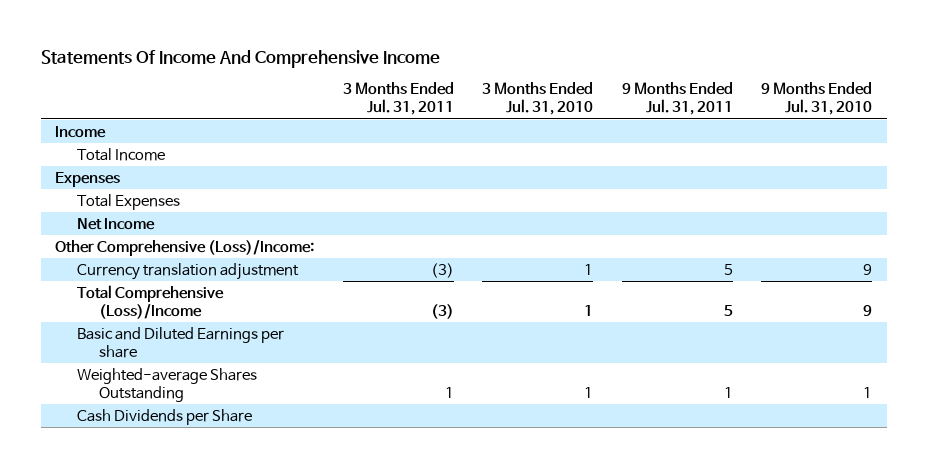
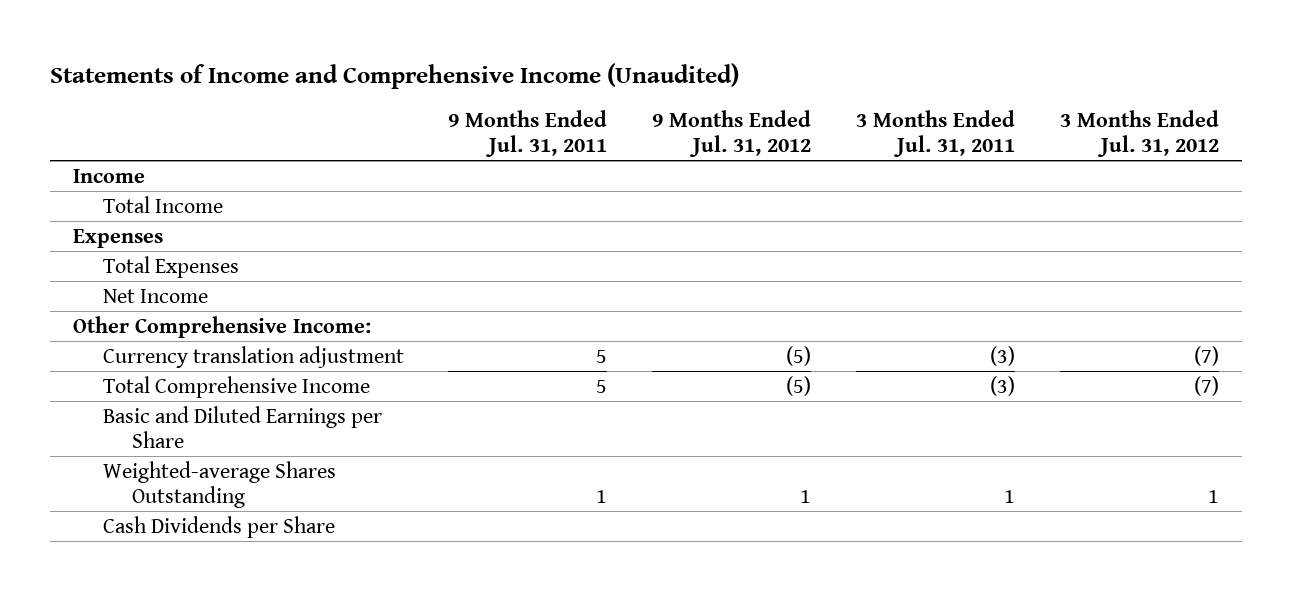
- Statements Of Income And Comprehensive Income
+ Statements of Income and Comprehensive Income (Unaudited)
- | 3 Months Ended Jul. 31, 2011 | 3 Months Ended Jul. 31, 2010 | 9 Months Ended Jul. 31, 2011 | 9 Months Ended Jul. 31, 2010
+ | 9 Months Ended Jul. 31, 2011 | 9 Months Ended Jul. 31, 2012 | 3 Months Ended Jul. 31, 2011 | 3 Months Ended Jul. 31, 2012
- Other Comprehensive (Loss)/Income:
+ Other Comprehensive Income:
- Total Comprehensive (Loss)/Income | (3) | 1 | 5 | 9
- Basic and Diluted Earnings per share
+ Total Comprehensive Income | 5 | (5) | (3) | (7)
+ Basic and Diluted Earnings per Share

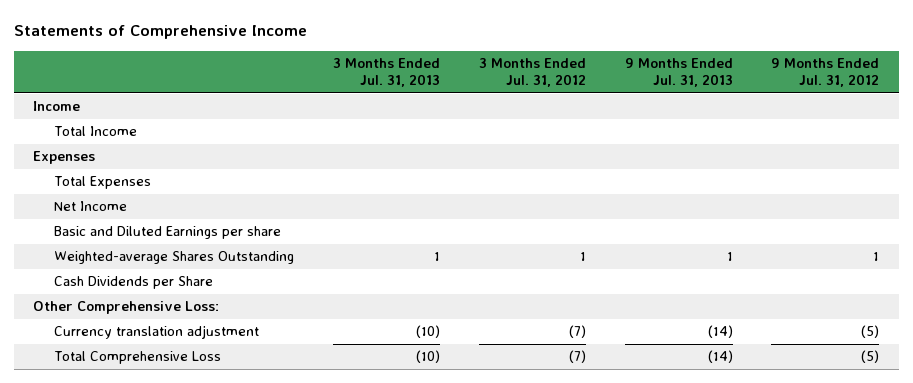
- Statements of Income and Comprehensive Income (Unaudited)
+ Statements of Comprehensive Income
- | 9 Months Ended Jul. 31, 2011 | 9 Months Ended Jul. 31, 2012 | 3 Months Ended Jul. 31, 2011 | 3 Months Ended Jul. 31, 2012
+ | 3 Months Ended Jul. 31, 2013 | 3 Months Ended Jul. 31, 2012 | 9 Months Ended Jul. 31, 2013 | 9 Months Ended Jul. 31, 2012
- Other Comprehensive Income:
- Total Comprehensive Income | 5 | (5) | (3) | (7)
- Basic and Diluted Earnings per Share
+ Basic and Diluted Earnings per share
+ Other Comprehensive Loss:
moved down: Currency translation adjustment | (10) | (7) | (14) | (5)
+ Total Comprehensive Loss | (10) | (7) | (14) | (5)

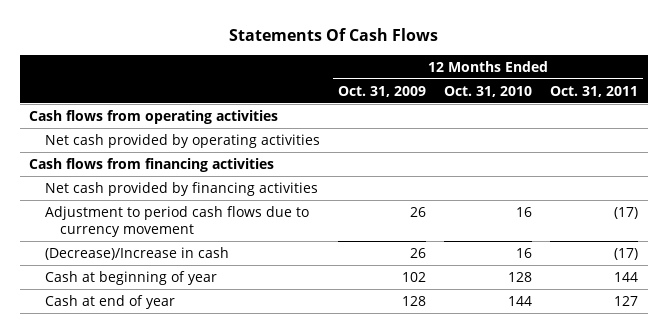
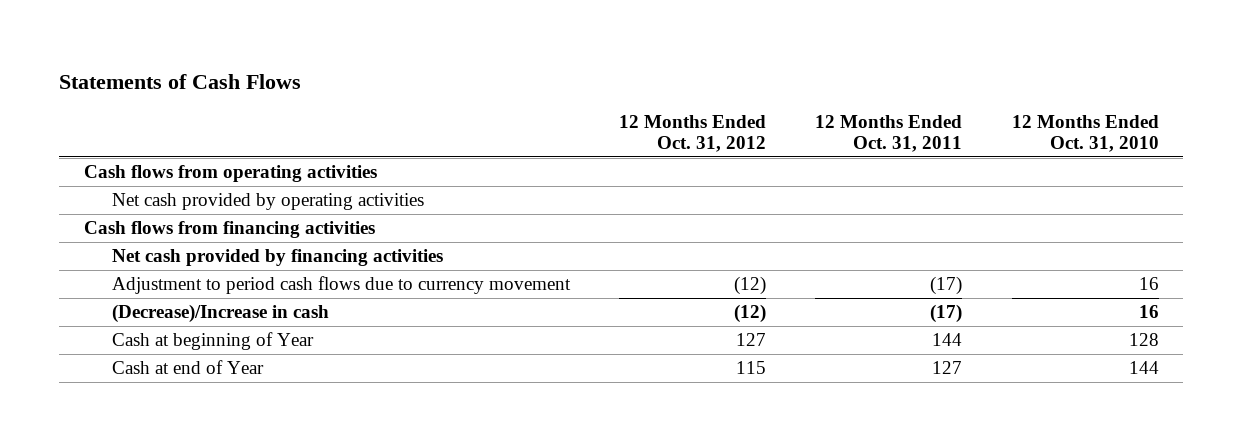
- Statements Of Cash Flows
+ Statements of Cash Flows
- | 12 Months Ended Oct. 31, 2009 | 12 Months Ended Oct. 31, 2010 | 12 Months Ended Oct. 31, 2011
+ | 12 Months Ended Oct. 31, 2012 | 12 Months Ended Oct. 31, 2011 | 12 Months Ended Oct. 31, 2010
- Cash at beginning of year | 102 | 128 | 144
- Cash at end of year | 128 | 144 | 127
+ Cash at beginning of Year | 127 | 144 | 128
+ Cash at end of Year | 115 | 127 | 144

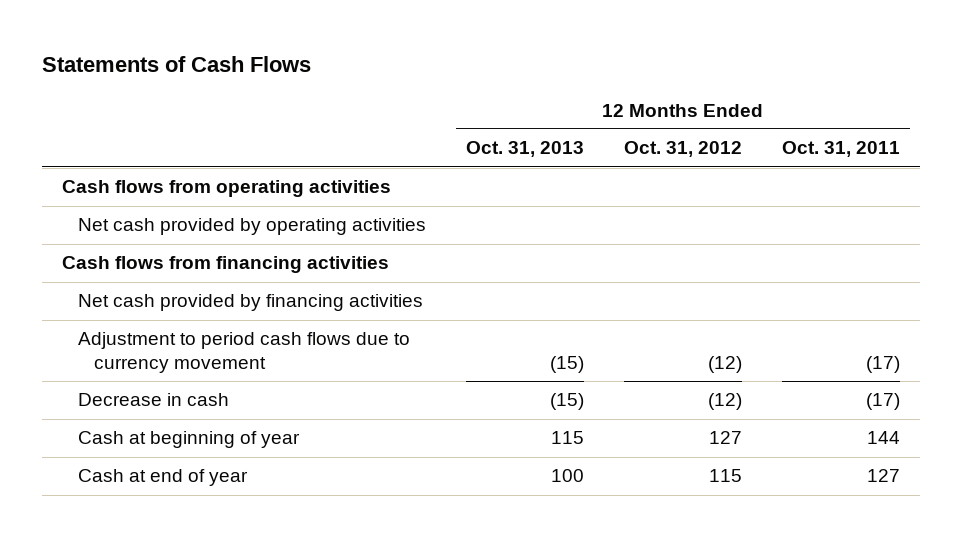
- | 12 Months Ended Oct. 31, 2012 | 12 Months Ended Oct. 31, 2011 | 12 Months Ended Oct. 31, 2010
+ | 12 Months Ended Oct. 31, 2013 | 12 Months Ended Oct. 31, 2012 | 12 Months Ended Oct. 31, 2011
- (Decrease)/Increase in cash | (12) | (17) | 16
- Cash at beginning of Year | 127 | 144 | 128
- Cash at end of Year | 115 | 127 | 144
+ Decrease in cash | (15) | (12) | (17)
+ Cash at beginning of year | 115 | 127 | 144
+ Cash at end of year | 100 | 115 | 127

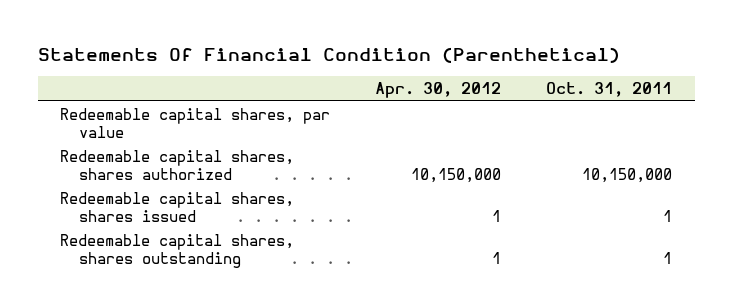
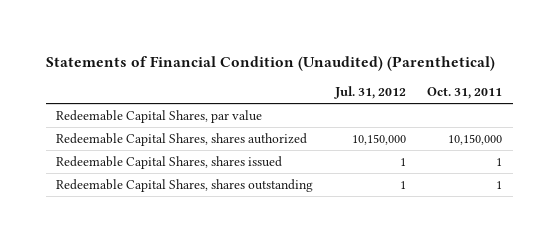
- Statements Of Financial Condition (Parenthetical)
+ Statements of Financial Condition (Unaudited) (Parenthetical)
- | Apr. 30, 2012 | Oct. 31, 2011
+ | Jul. 31, 2012 | Oct. 31, 2011
- Redeemable capital shares, par value
- Redeemable capital shares, shares authorized | 10,150,000 | 10,150,000
- Redeemable capital shares, shares issued | 1 | 1
- Redeemable capital shares, shares outstanding | 1 | 1
+ Redeemable Capital Shares, par value
+ Redeemable Capital Shares, shares authorized | 10,150,000 | 10,150,000
+ Redeemable Capital Shares, shares issued | 1 | 1
+ Redeemable Capital Shares, shares outstanding | 1 | 1

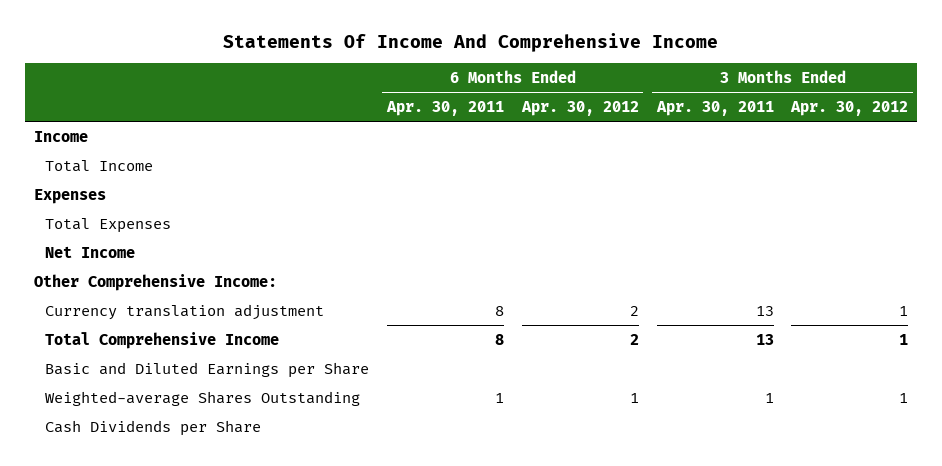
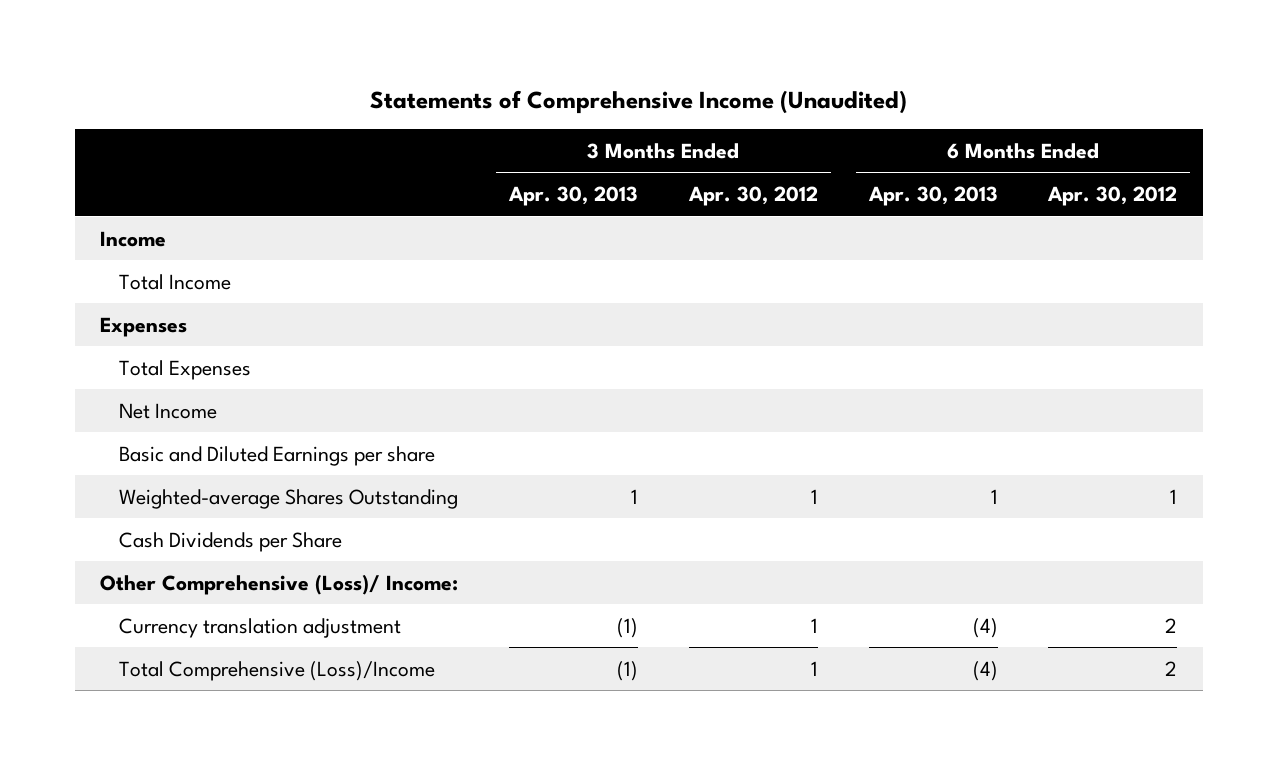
- Statements Of Income And Comprehensive Income
+ Statements of Comprehensive Income (Unaudited)
- | 6 Months Ended Apr. 30, 2011 | 6 Months Ended Apr. 30, 2012 | 3 Months Ended Apr. 30, 2011 | 3 Months Ended Apr. 30, 2012
+ | 3 Months Ended Apr. 30, 2013 | 3 Months Ended Apr. 30, 2012 | 6 Months Ended Apr. 30, 2013 | 6 Months Ended Apr. 30, 2012
- Other Comprehensive Income:
- Total Comprehensive Income | 8 | 2 | 13 | 1
- Basic and Diluted Earnings per Share
+ Basic and Diluted Earnings per share
+ Other Comprehensive (Loss)/ Income:
moved down: Currency translation adjustment | (1) | 1 | (4) | 2
+ Total Comprehensive (Loss)/Income | (1) | 1 | (4) | 2

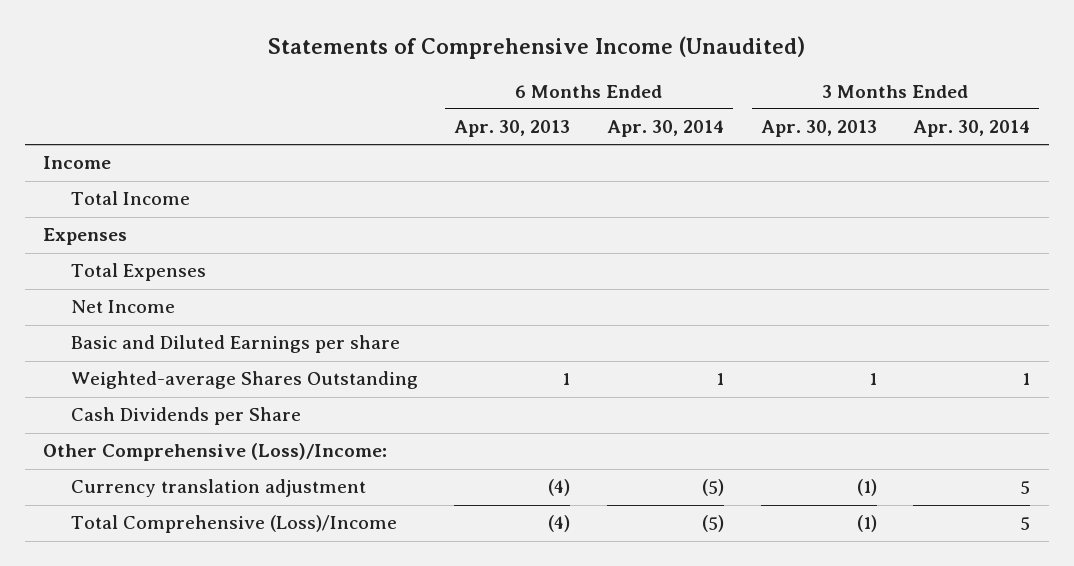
- | 3 Months Ended Apr. 30, 2013 | 3 Months Ended Apr. 30, 2012 | 6 Months Ended Apr. 30, 2013 | 6 Months Ended Apr. 30, 2012
+ | 6 Months Ended Apr. 30, 2013 | 6 Months Ended Apr. 30, 2014 | 3 Months Ended Apr. 30, 2013 | 3 Months Ended Apr. 30, 2014
- Other Comprehensive (Loss)/ Income:
+ Other Comprehensive (Loss)/Income:

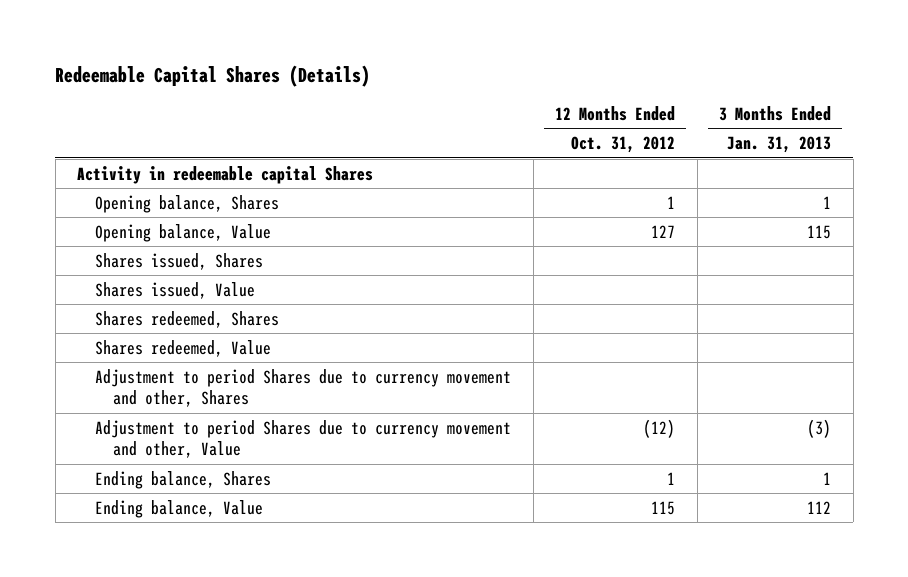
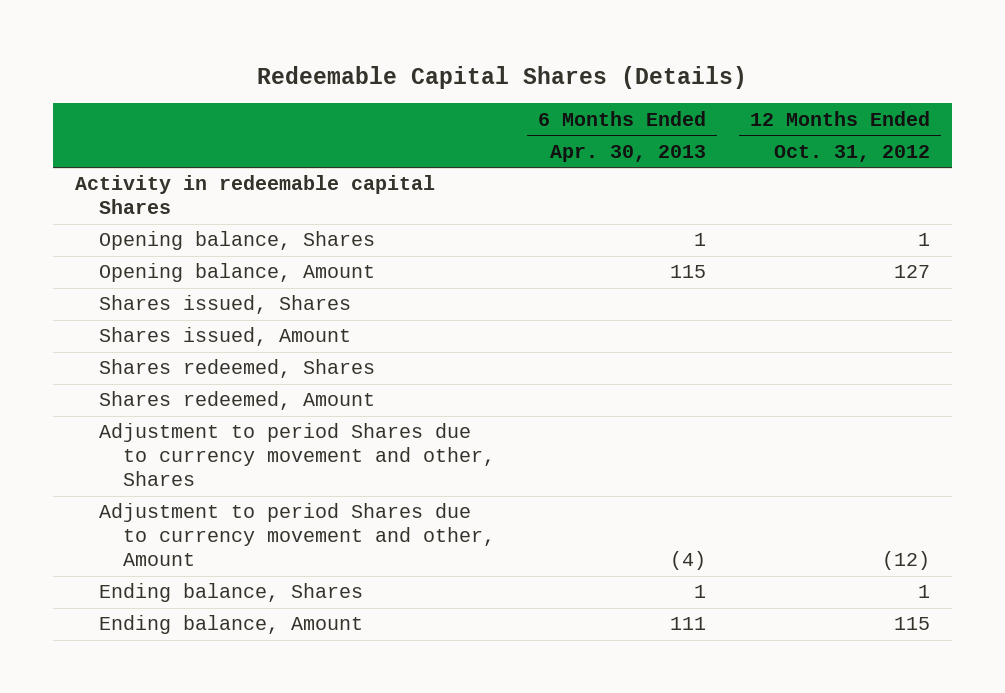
- | 12 Months Ended Oct. 31, 2012 | 3 Months Ended Jan. 31, 2013
+ | 6 Months Ended Apr. 30, 2013 | 12 Months Ended Oct. 31, 2012
- Opening balance, Value | 127 | 115
+ Opening balance, Amount | 115 | 127
- Shares issued, Value
+ Shares issued, Amount
- Shares redeemed, Value
+ Shares redeemed, Amount
- Adjustment to period Shares due to currency movement and other, Value | (12) | (3)
+ Adjustment to period Shares due to currency movement and other, Amount | (4) | (12)
- Ending balance, Value | 115 | 112
+ Ending balance, Amount | 111 | 115

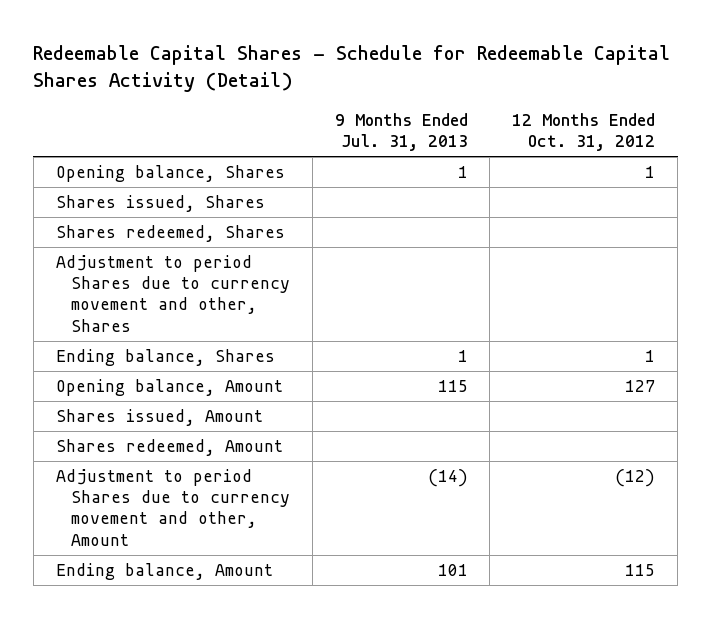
- Redeemable Capital Shares (Details)
+ Redeemable Capital Shares - Schedule for Redeemable Capital Shares Activity (Detail)
- | 6 Months Ended Apr. 30, 2013 | 12 Months Ended Oct. 31, 2012
+ | 9 Months Ended Jul. 31, 2013 | 12 Months Ended Oct. 31, 2012
- Activity in redeemable capital Shares
moved down: Opening balance, Amount | 115 | 127
moved down: Shares issued, Amount
moved down: Shares redeemed, Amount
moved down: Adjustment to period Shares due to currency movement and other, Amount | (14) | (12)

